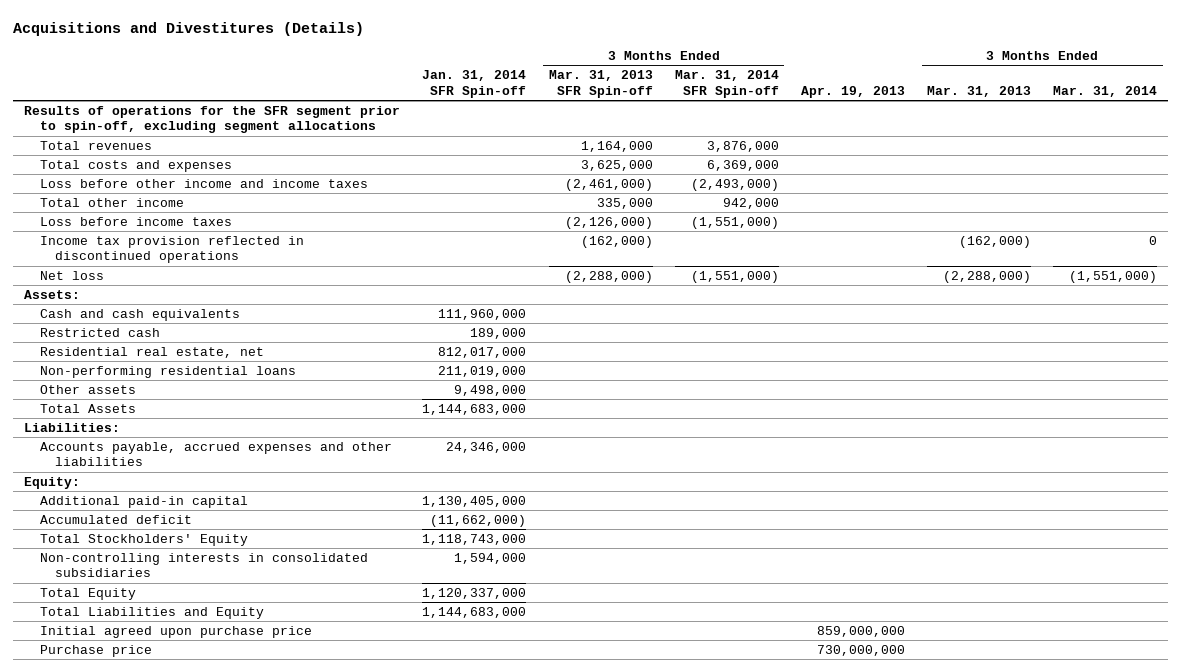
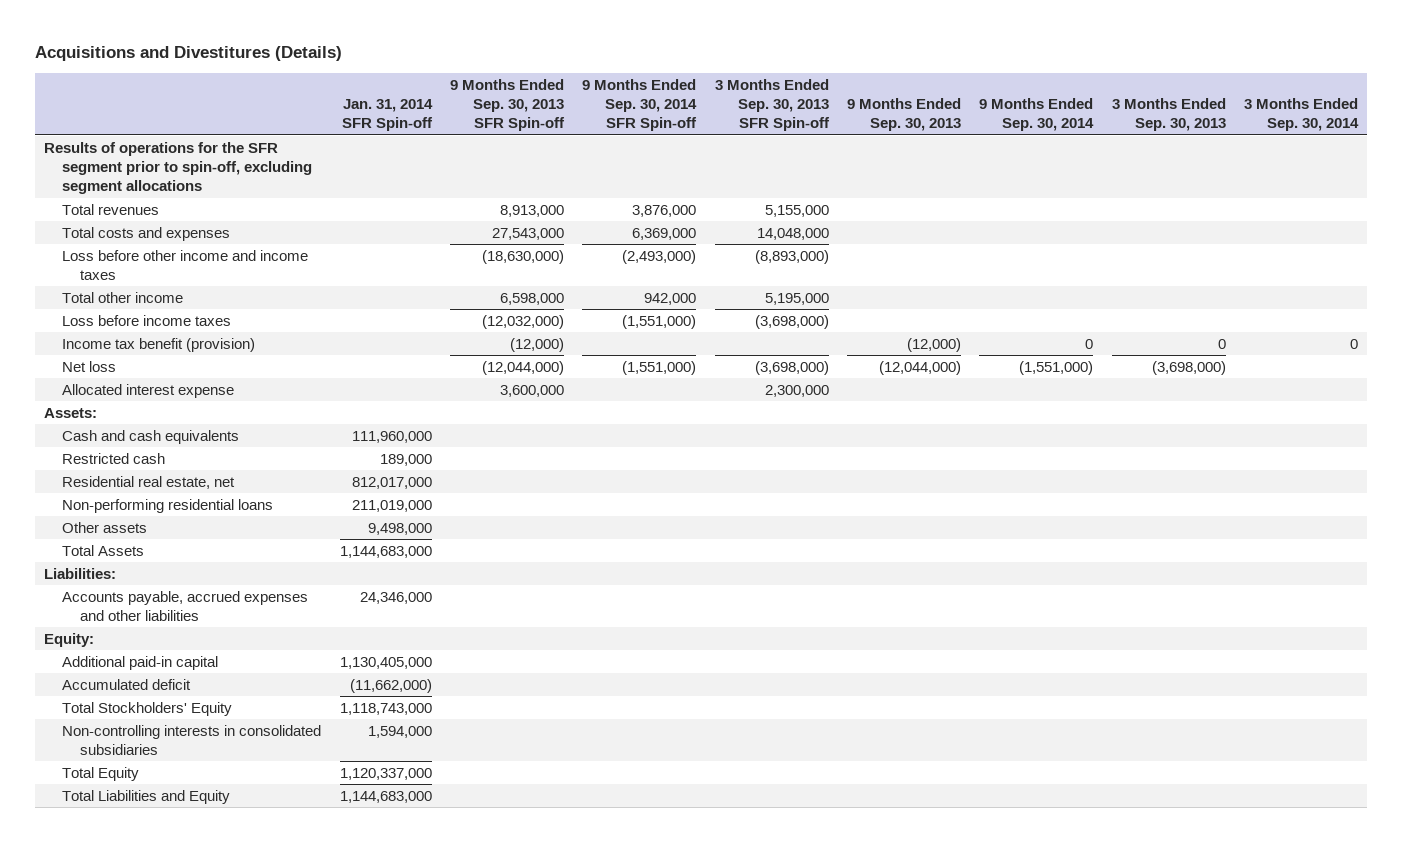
- | Jan. 31, 2014 SFR Spin-off | 3 Months Ended Mar. 31, 2013 SFR Spin-off | 3 Months Ended Mar. 31, 2014 SFR Spin-off | Apr. 19, 2013 | 3 Months Ended Mar. 31, 2013 | 3 Months Ended Mar. 31, 2014
+ | Jan. 31, 2014 SFR Spin-off | 9 Months Ended Sep. 30, 2013 SFR Spin-off | 9 Months Ended Sep. 30, 2014 SFR Spin-off | 3 Months Ended Sep. 30, 2013 SFR Spin-off | 9 Months Ended Sep. 30, 2013 | 9 Months Ended Sep. 30, 2014 | 3 Months Ended Sep. 30, 2013 | 3 Months Ended Sep. 30, 2014
- Income tax provision reflected in discontinued operations | | (162,000) | | | (162,000) | 0
+ Income tax benefit (provision) | | (12,000) | | | (12,000) | 0 | 0 | 0
+ Allocated interest expense | | 3,600,000 | | 2,300,000 | | | |
- Initial agreed upon purchase price | | | | 859,000,000 | |
- Purchase price | | | | 730,000,000 | |

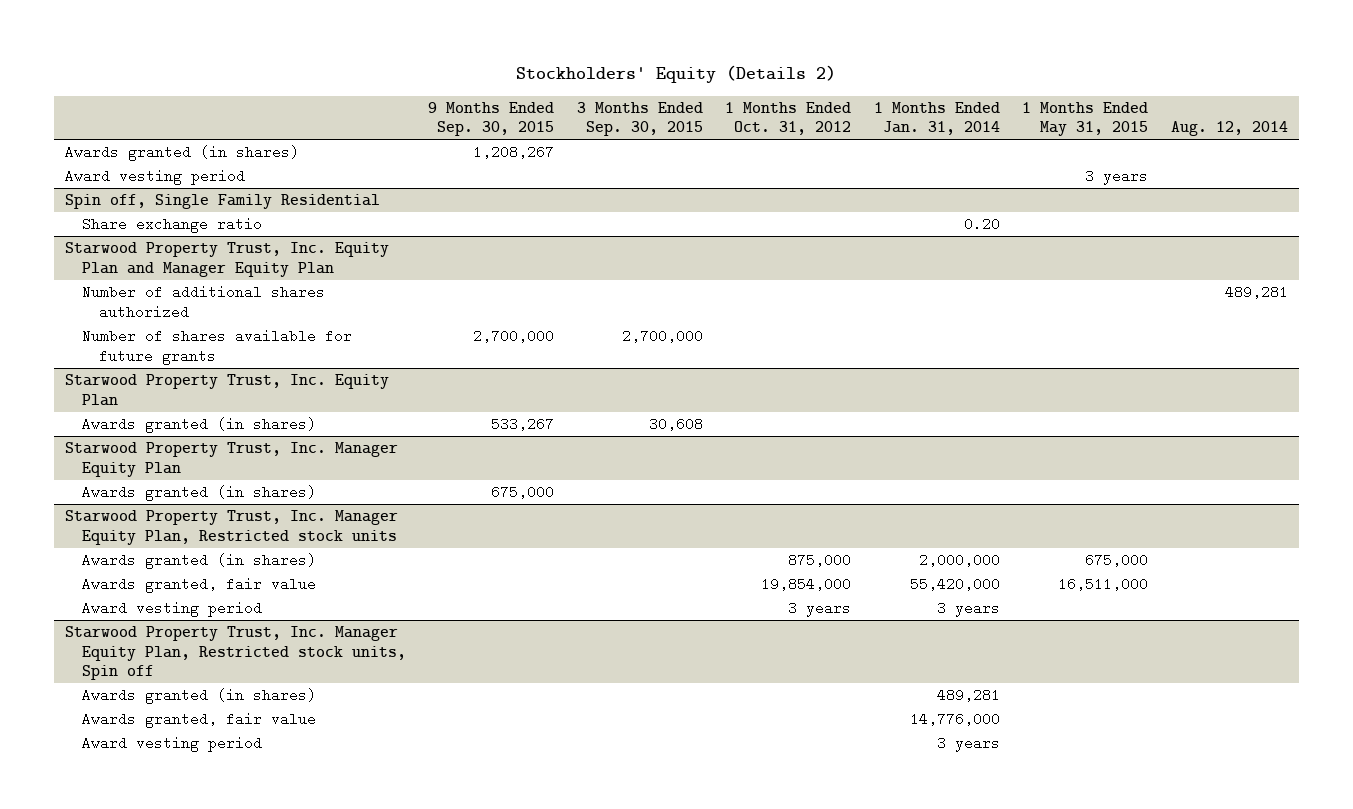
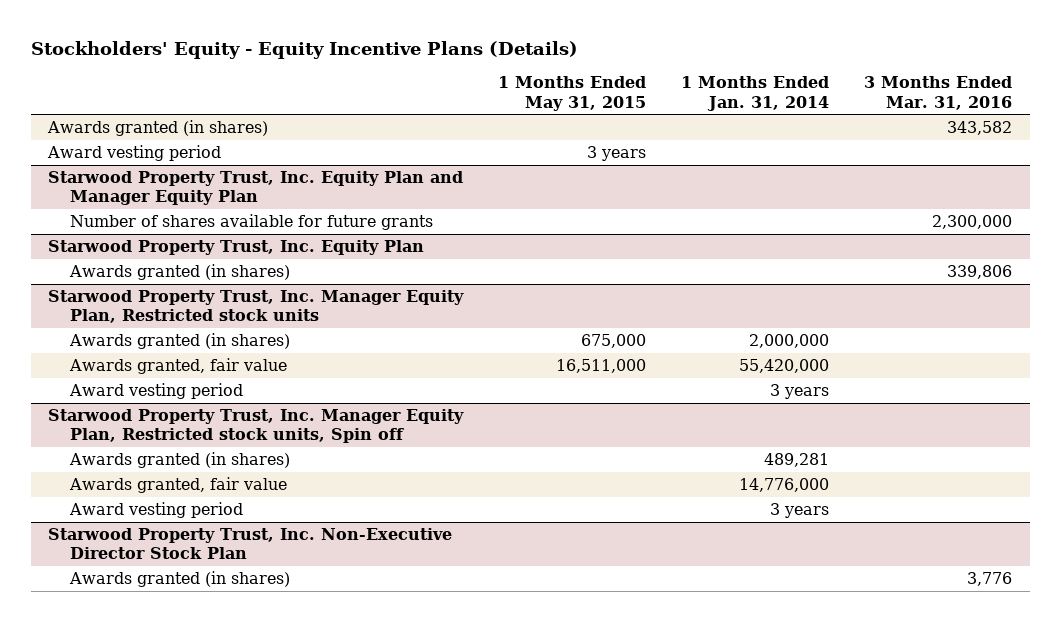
- Stockholders' Equity (Details 2)
+ Stockholders' Equity - Equity Incentive Plans (Details)
- | 9 Months Ended Sep. 30, 2015 | 3 Months Ended Sep. 30, 2015 | 1 Months Ended Oct. 31, 2012 | 1 Months Ended Jan. 31, 2014 | 1 Months Ended May 31, 2015 | Aug. 12, 2014
+ | 1 Months Ended May 31, 2015 | 1 Months Ended Jan. 31, 2014 | 3 Months Ended Mar. 31, 2016
- Spin off, Single Family Residential
- Share exchange ratio | | | | 0.20 | |
@ Starwood Property Trust, Inc. Equity Plan and Manager Equity Plan
- Number of additional shares authorized | | | | | | 489,281
- Starwood Property Trust, Inc. Manager Equity Plan
- Awards granted (in shares) | 675,000 | | | | |
+ Starwood Property Trust, Inc. Non-Executive Director Stock Plan
+ Awards granted (in shares) | | | 3,776

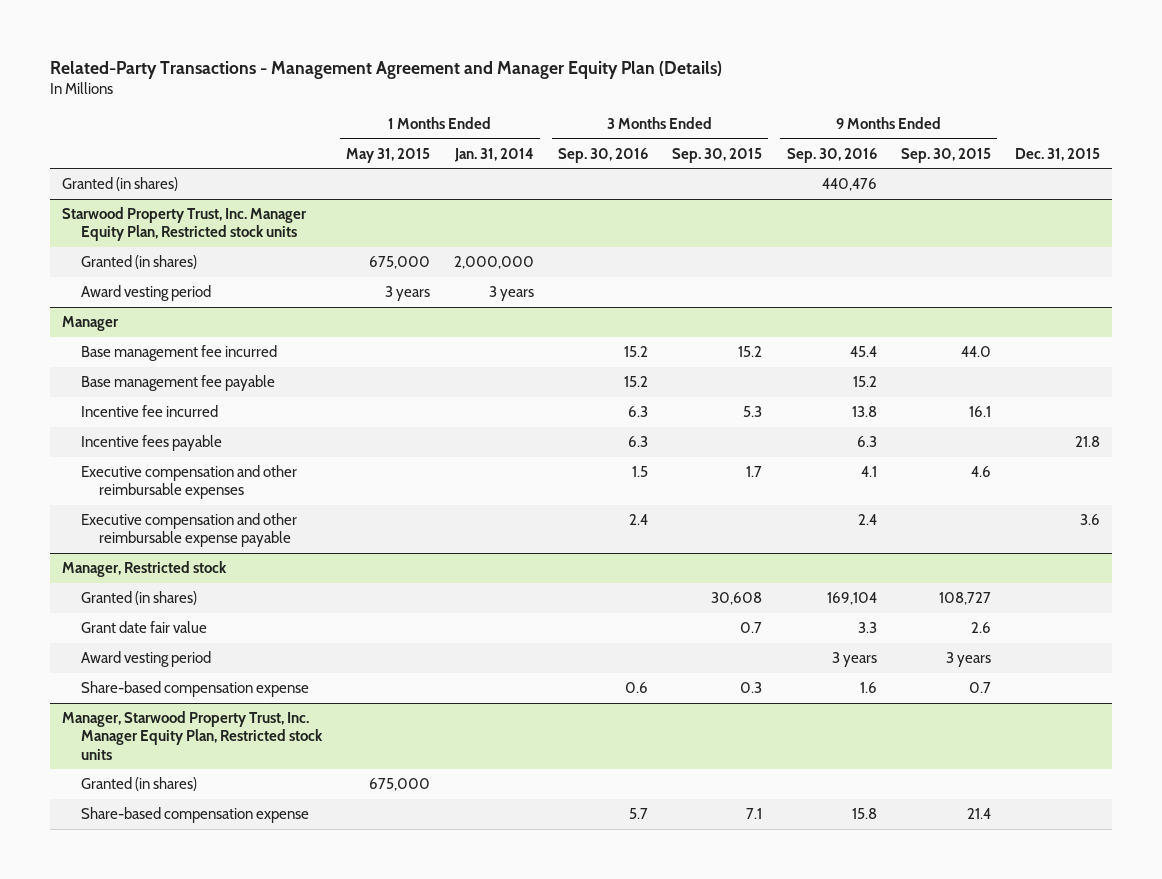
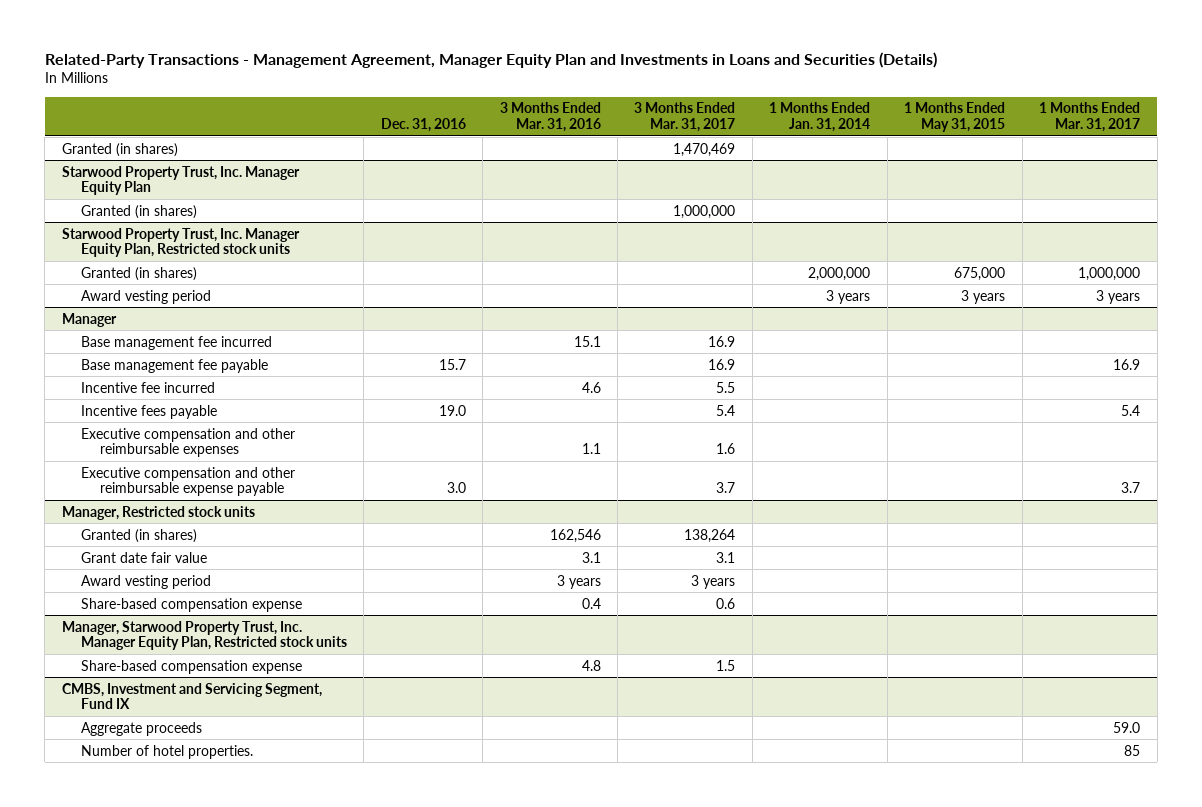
- Related-Party Transactions - Management Agreement and Manager Equity Plan (Details)
+ Related-Party Transactions - Management Agreement, Manager Equity Plan and Investments in Loans and Securities (Details)
- | 1 Months Ended May 31, 2015 | 1 Months Ended Jan. 31, 2014 | 3 Months Ended Sep. 30, 2016 | 3 Months Ended Sep. 30, 2015 | 9 Months Ended Sep. 30, 2016 | 9 Months Ended Sep. 30, 2015 | Dec. 31, 2015
+ | Dec. 31, 2016 | 3 Months Ended Mar. 31, 2016 | 3 Months Ended Mar. 31, 2017 | 1 Months Ended Jan. 31, 2014 | 1 Months Ended May 31, 2015 | 1 Months Ended Mar. 31, 2017
+ Starwood Property Trust, Inc. Manager Equity Plan
+ Granted (in shares) | | | 1,000,000 | | |
- Manager, Restricted stock
+ Manager, Restricted stock units
@ Manager, Starwood Property Trust, Inc. Manager Equity Plan, Restricted stock units
- Granted (in shares) | 675,000 | | | | | |
+ CMBS, Investment and Servicing Segment, Fund IX
+ Aggregate proceeds | | | | | | 59.0
+ Number of hotel properties. | | | | | | 85

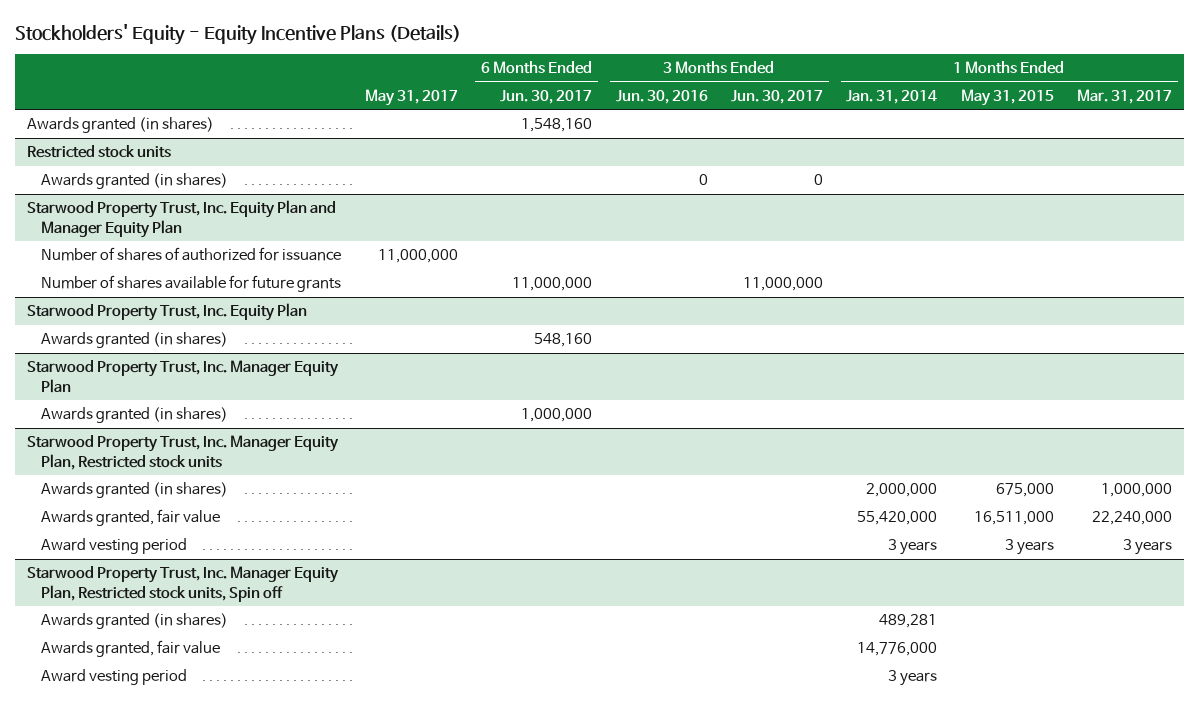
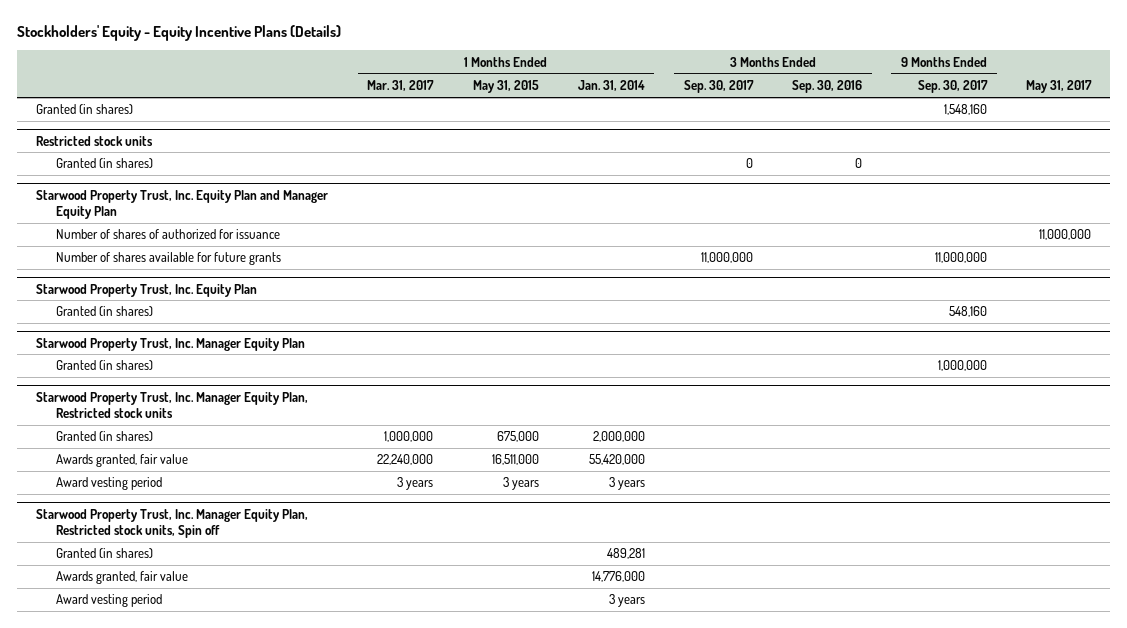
- | May 31, 2017 | 6 Months Ended Jun. 30, 2017 | 3 Months Ended Jun. 30, 2016 | 3 Months Ended Jun. 30, 2017 | 1 Months Ended Jan. 31, 2014 | 1 Months Ended May 31, 2015 | 1 Months Ended Mar. 31, 2017
+ | 1 Months Ended Mar. 31, 2017 | 1 Months Ended May 31, 2015 | 1 Months Ended Jan. 31, 2014 | 3 Months Ended Sep. 30, 2017 | 3 Months Ended Sep. 30, 2016 | 9 Months Ended Sep. 30, 2017 | May 31, 2017
- Awards granted (in shares) | | 1,548,160 | | | | |
+ Granted (in shares) | | | | | | 1,548,160 |
@ Restricted stock units
- Awards granted (in shares) | | | 0 | 0 | | |
+ Granted (in shares) | | | | 0 | 0 | |
@ Starwood Property Trust, Inc. Equity Plan
- Awards granted (in shares) | | 548,160 | | | | |
+ Granted (in shares) | | | | | | 548,160 |
@ Starwood Property Trust, Inc. Manager Equity Plan
- Awards granted (in shares) | | 1,000,000 | | | | |
+ Granted (in shares) | | | | | | 1,000,000 |
@ Starwood Property Trust, Inc. Manager Equity Plan, Restricted stock units
- Awards granted (in shares) | | | | | 2,000,000 | 675,000 | 1,000,000
+ Granted (in shares) | 1,000,000 | 675,000 | 2,000,000 | | | |
@ Starwood Property Trust, Inc. Manager Equity Plan, Restricted stock units, Spin off
- Awards granted (in shares) | | | | | 489,281 | |
+ Granted (in shares) | | | 489,281 | | | |

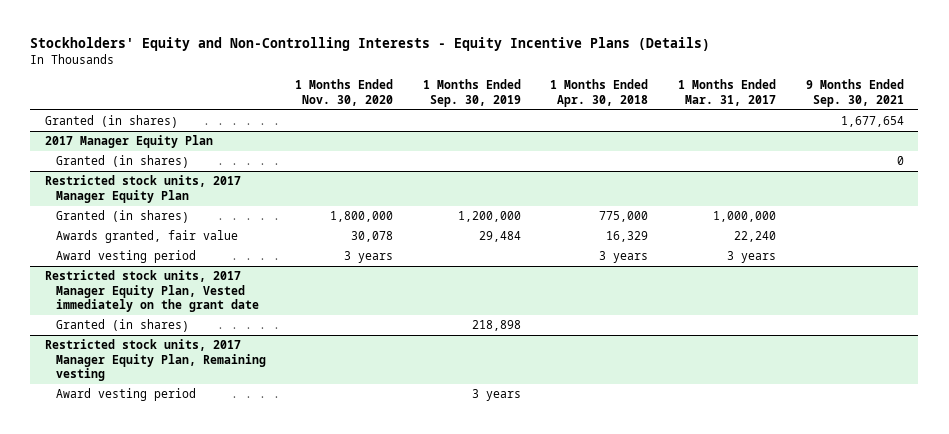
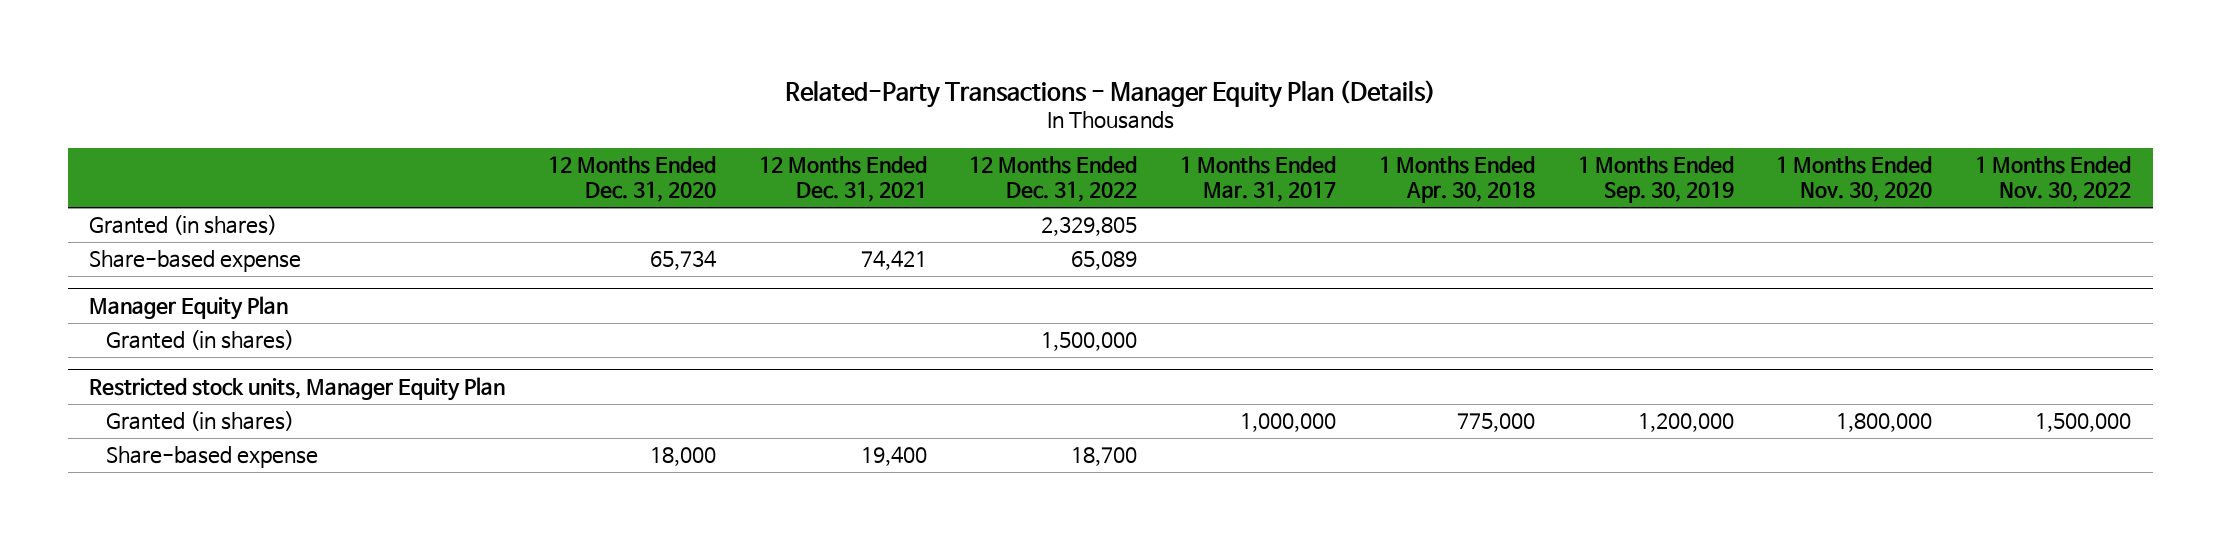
- Stockholders' Equity and Non-Controlling Interests - Equity Incentive Plans (Details)
+ Related-Party Transactions - Manager Equity Plan (Details)
- | 1 Months Ended Nov. 30, 2020 | 1 Months Ended Sep. 30, 2019 | 1 Months Ended Apr. 30, 2018 | 1 Months Ended Mar. 31, 2017 | 9 Months Ended Sep. 30, 2021
+ | 12 Months Ended Dec. 31, 2020 | 12 Months Ended Dec. 31, 2021 | 12 Months Ended Dec. 31, 2022 | 1 Months Ended Mar. 31, 2017 | 1 Months Ended Apr. 30, 2018 | 1 Months Ended Sep. 30, 2019 | 1 Months Ended Nov. 30, 2020 | 1 Months Ended Nov. 30, 2022
- 2017 Manager Equity Plan
+ Share-based expense | 65,734 | 74,421 | 65,089 | | | | |
+ Manager Equity Plan
- Restricted stock units, 2017 Manager Equity Plan
+ Restricted stock units, Manager Equity Plan
- Awards granted, fair value | 30,078 | 29,484 | 16,329 | 22,240 |
- Award vesting period | 3 years | | 3 years | 3 years |
- Restricted stock units, 2017 Manager Equity Plan, Vested immediately on the grant date
- Granted (in shares) | | 218,898 | | |
- Restricted stock units, 2017 Manager Equity Plan, Remaining vesting
- Award vesting period | | 3 years | | |
+ Share-based expense | 18,000 | 19,400 | 18,700 | | | | |

